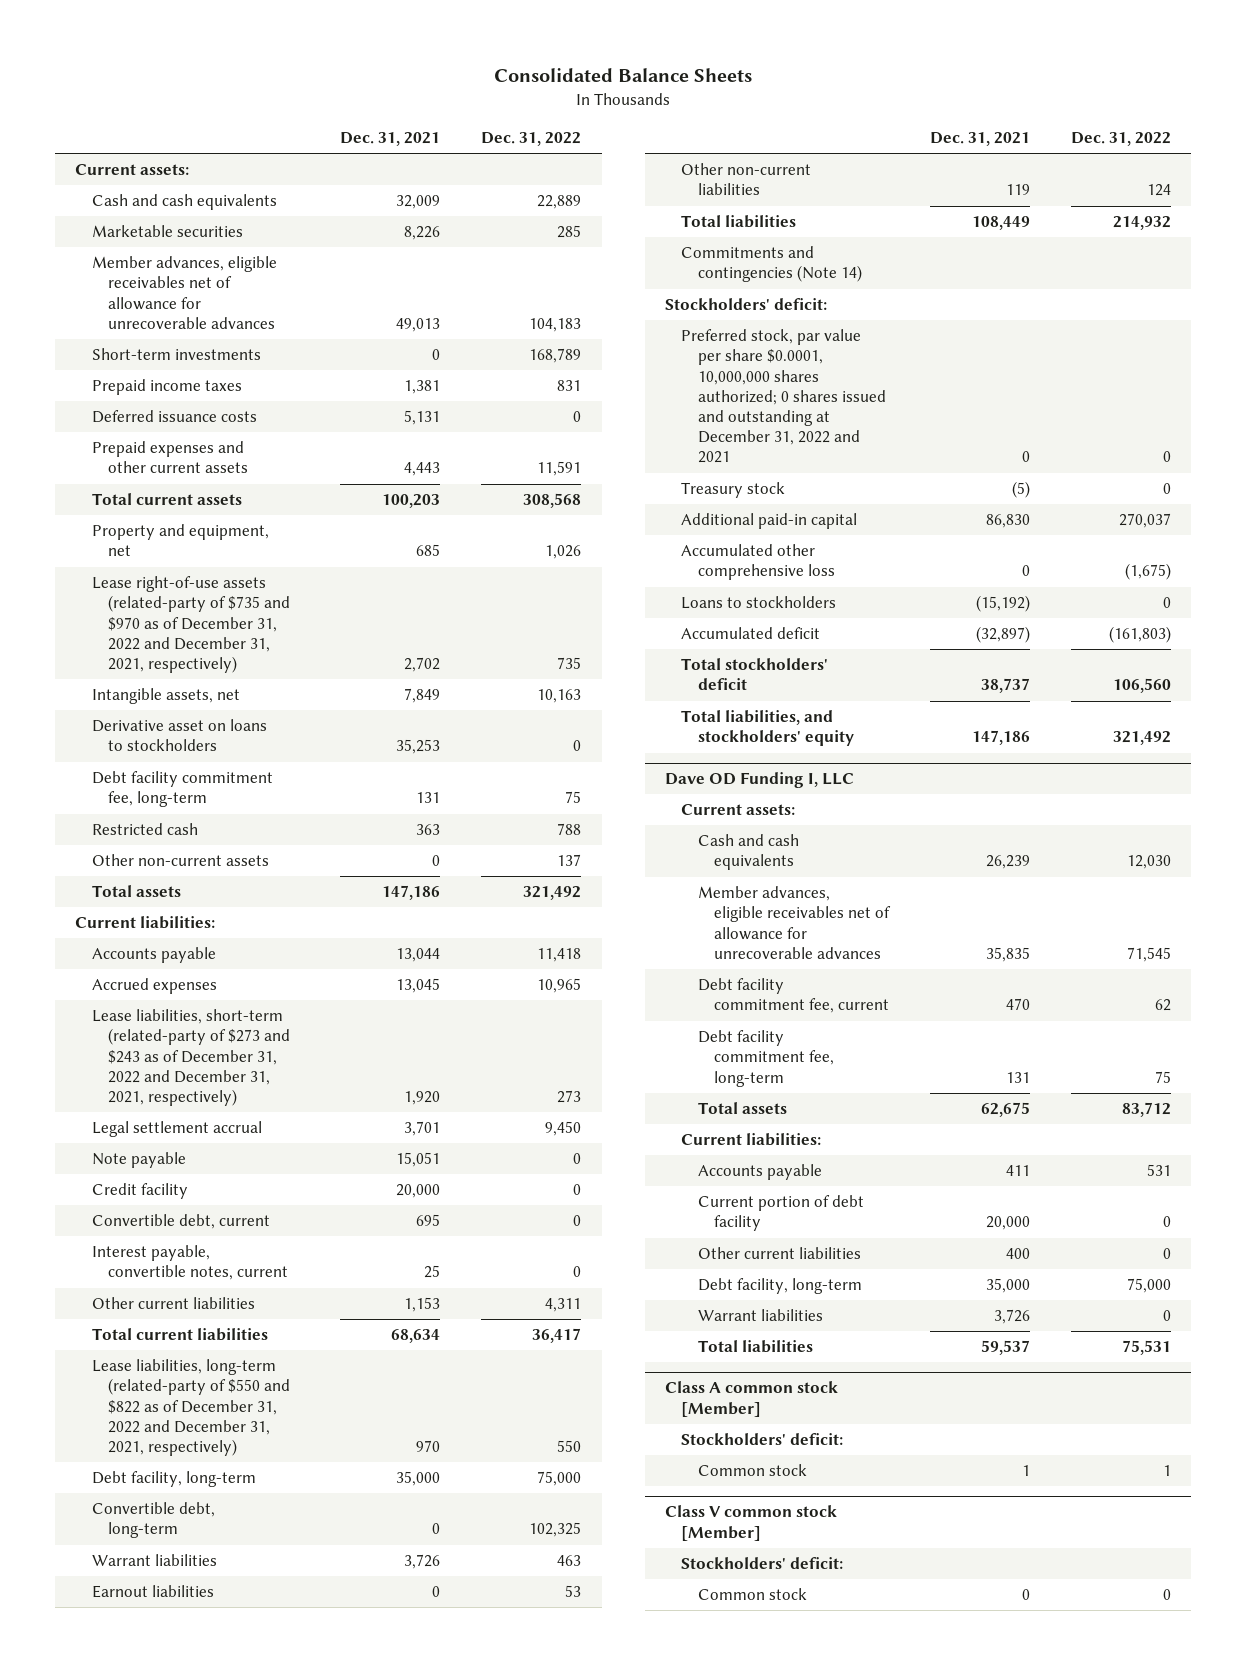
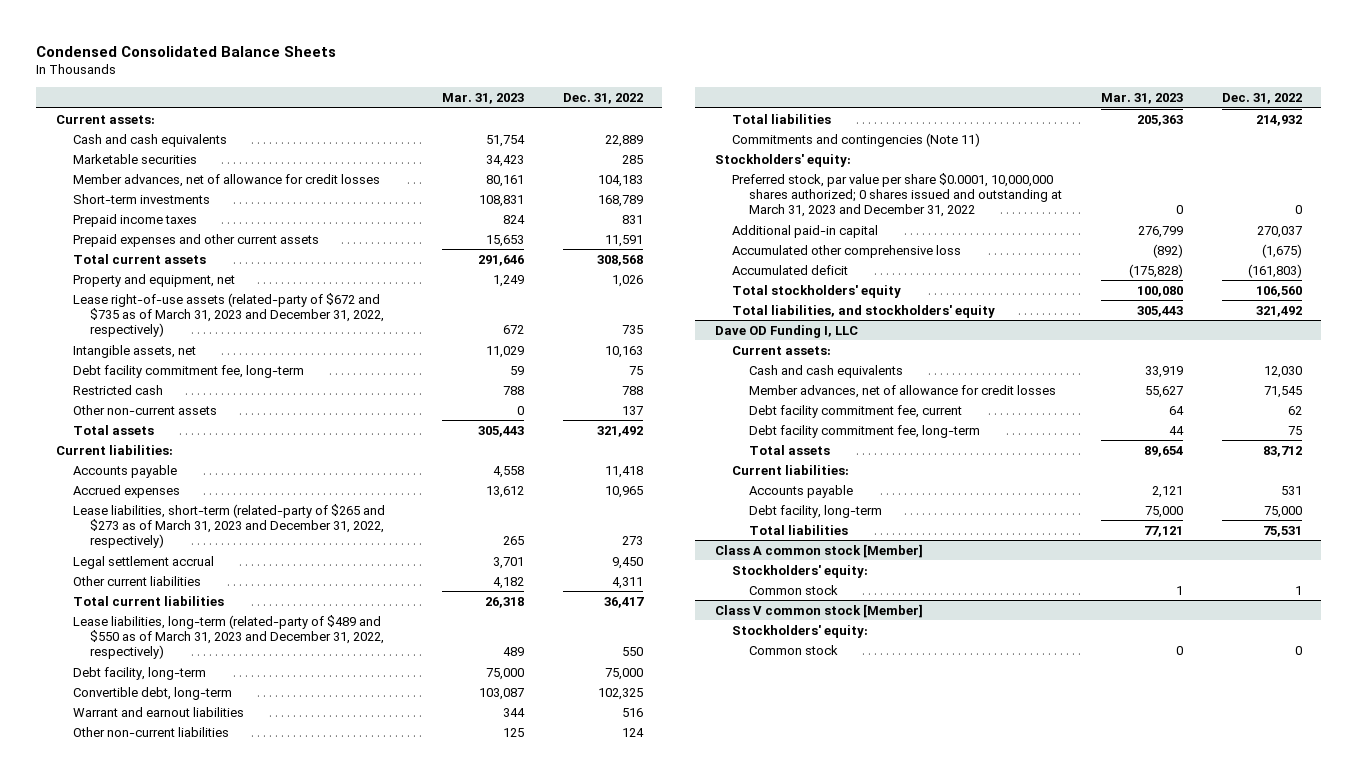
- Consolidated Balance Sheets
+ Condensed Consolidated Balance Sheets
- | Dec. 31, 2021 | Dec. 31, 2022
+ | Mar. 31, 2023 | Dec. 31, 2022
- Member advances, eligible receivables net of allowance for unrecoverable advances | 49,013 | 104,183
+ Member advances, net of allowance for credit losses | 80,161 | 104,183
- Deferred issuance costs | 5,131 | 0
- Lease right-of-use assets (related-party of $735 and $970 as of December 31, 2022 and December 31, 2021, respectively) | 2,702 | 735
+ Lease right-of-use assets (related-party of $672 and $735 as of March 31, 2023 and December 31, 2022, respectively) | 672 | 735
- Derivative asset on loans to stockholders | 35,253 | 0
- Lease liabilities, short-term (related-party of $273 and $243 as of December 31, 2022 and December 31, 2021, respectively) | 1,920 | 273
+ Lease liabilities, short-term (related-party of $265 and $273 as of March 31, 2023 and December 31, 2022, respectively) | 265 | 273
- Note payable | 15,051 | 0
- Credit facility | 20,000 | 0
- Convertible debt, current | 695 | 0
- Interest payable, convertible notes, current | 25 | 0
- Lease liabilities, long-term (related-party of $550 and $822 as of December 31, 2022 and December 31, 2021, respectively) | 970 | 550
+ Lease liabilities, long-term (related-party of $489 and $550 as of March 31, 2023 and December 31, 2022, respectively) | 489 | 550
- Warrant liabilities | 3,726 | 463
- Earnout liabilities | 0 | 53
+ Warrant and earnout liabilities | 344 | 516
- Commitments and contingencies (Note 14)
- Stockholders' deficit:
- Preferred stock, par value per share $0.0001, 10,000,000 shares authorized; 0 shares issued and outstanding at December 31, 2022 and 2021 | 0 | 0
- Treasury stock | (5) | 0
+ Commitments and contingencies (Note 11)
+ Stockholders' equity:
+ Preferred stock, par value per share $0.0001, 10,000,000 shares authorized; 0 shares issued and outstanding at March 31, 2023 and December 31, 2022 | 0 | 0
- Loans to stockholders | (15,192) | 0
- Total stockholders' deficit | 38,737 | 106,560
+ Total stockholders' equity | 100,080 | 106,560
@ Dave OD Funding I, LLC
- Member advances, eligible receivables net of allowance for unrecoverable advances | 35,835 | 71,545
+ Member advances, net of allowance for credit losses | 55,627 | 71,545
- Current portion of debt facility | 20,000 | 0
- Other current liabilities | 400 | 0
- Warrant liabilities | 3,726 | 0
@ Class A common stock [Member]
- Stockholders' deficit:
+ Stockholders' equity:
@ Class V common stock [Member]
- Stockholders' deficit:
+ Stockholders' equity:

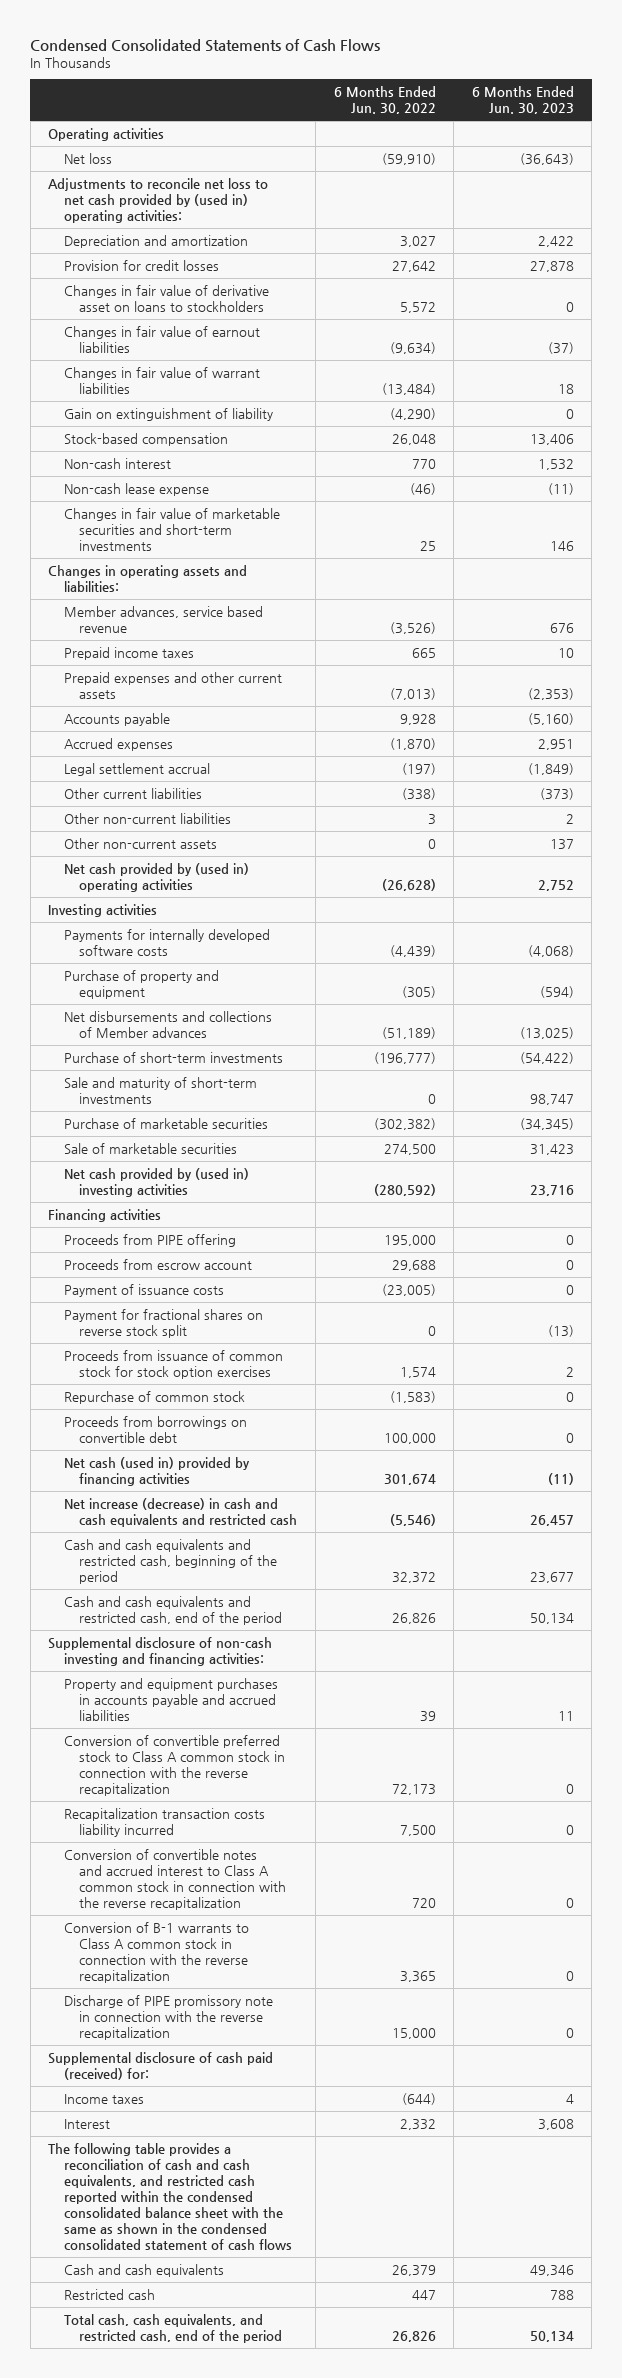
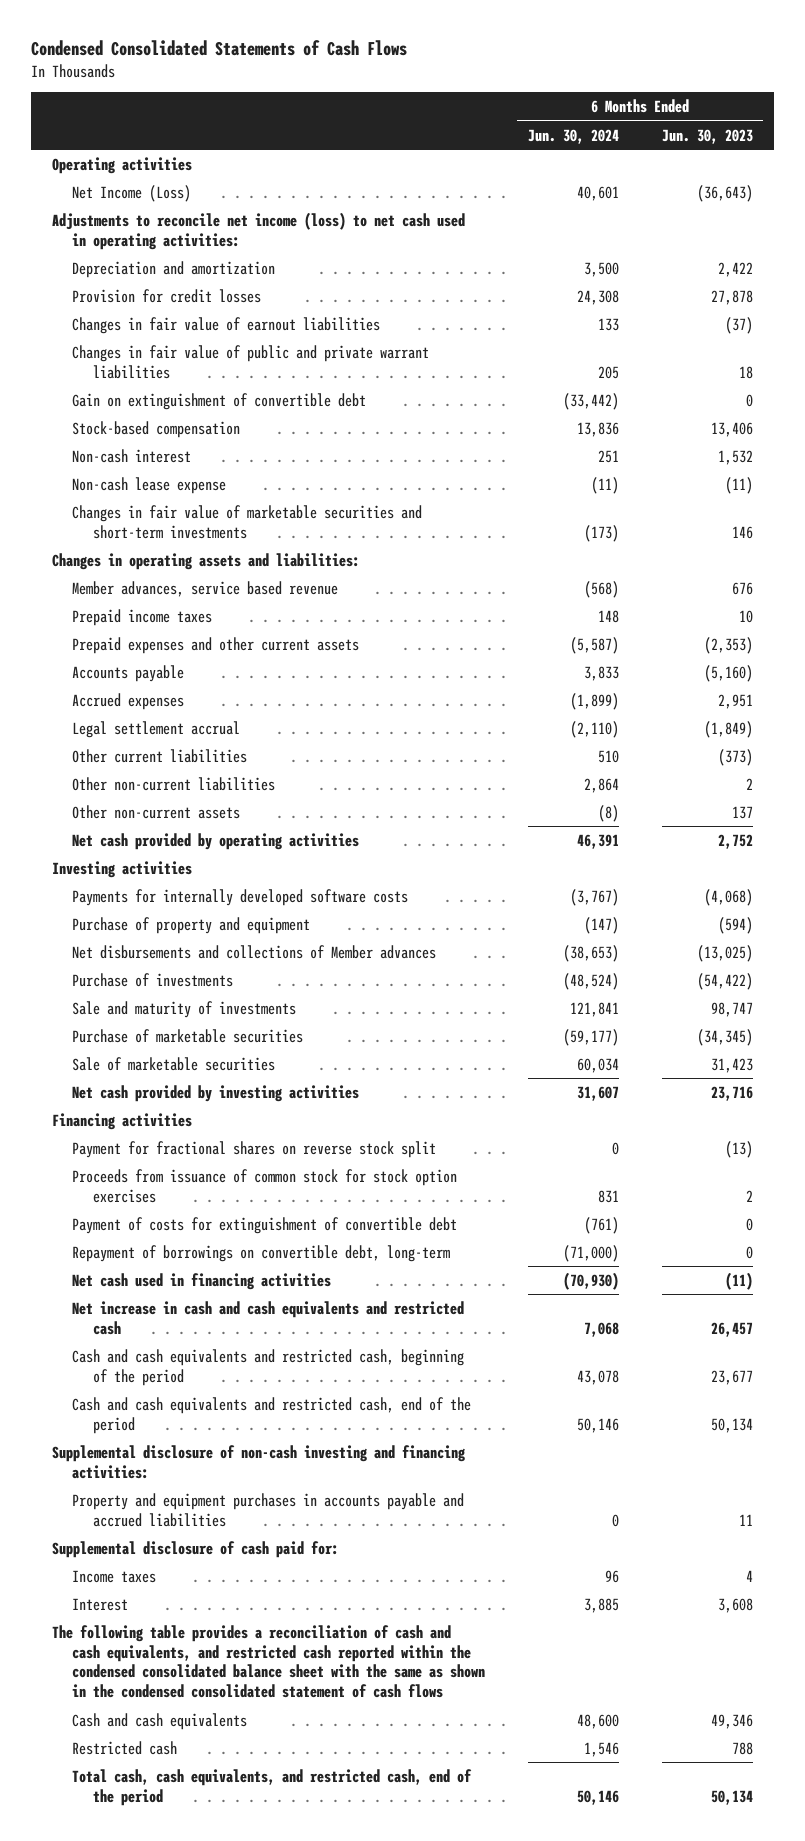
- | 6 Months Ended Jun. 30, 2022 | 6 Months Ended Jun. 30, 2023
+ | 6 Months Ended Jun. 30, 2024 | 6 Months Ended Jun. 30, 2023
- Net loss | (59,910) | (36,643)
- Adjustments to reconcile net loss to net cash provided by (used in) operating activities:
+ Net Income (Loss) | 40,601 | (36,643)
+ Adjustments to reconcile net income (loss) to net cash used in operating activities:
- Changes in fair value of derivative asset on loans to stockholders | 5,572 | 0
- Changes in fair value of warrant liabilities | (13,484) | 18
- Gain on extinguishment of liability | (4,290) | 0
+ Changes in fair value of public and private warrant liabilities | 205 | 18
+ Gain on extinguishment of convertible debt | (33,442) | 0
- Net cash provided by (used in) operating activities | (26,628) | 2,752
+ Net cash provided by operating activities | 46,391 | 2,752
- Purchase of short-term investments | (196,777) | (54,422)
- Sale and maturity of short-term investments | 0 | 98,747
+ Purchase of investments | (48,524) | (54,422)
+ Sale and maturity of investments | 121,841 | 98,747
- Net cash provided by (used in) investing activities | (280,592) | 23,716
+ Net cash provided by investing activities | 31,607 | 23,716
- Proceeds from PIPE offering | 195,000 | 0
- Proceeds from escrow account | 29,688 | 0
- Payment of issuance costs | (23,005) | 0
- Repurchase of common stock | (1,583) | 0
- Proceeds from borrowings on convertible debt | 100,000 | 0
- Net cash (used in) provided by financing activities | 301,674 | (11)
- Net increase (decrease) in cash and cash equivalents and restricted cash | (5,546) | 26,457
+ Payment of costs for extinguishment of convertible debt | (761) | 0
+ Repayment of borrowings on convertible debt, long-term | (71,000) | 0
+ Net cash used in financing activities | (70,930) | (11)
+ Net increase in cash and cash equivalents and restricted cash | 7,068 | 26,457
- Conversion of convertible preferred stock to Class A common stock in connection with the reverse recapitalization | 72,173 | 0
- Recapitalization transaction costs liability incurred | 7,500 | 0
- Conversion of convertible notes and accrued interest to Class A common stock in connection with the reverse recapitalization | 720 | 0
- Conversion of B-1 warrants to Class A common stock in connection with the reverse recapitalization | 3,365 | 0
- Discharge of PIPE promissory note in connection with the reverse recapitalization | 15,000 | 0
- Supplemental disclosure of cash paid (received) for:
+ Supplemental disclosure of cash paid for:

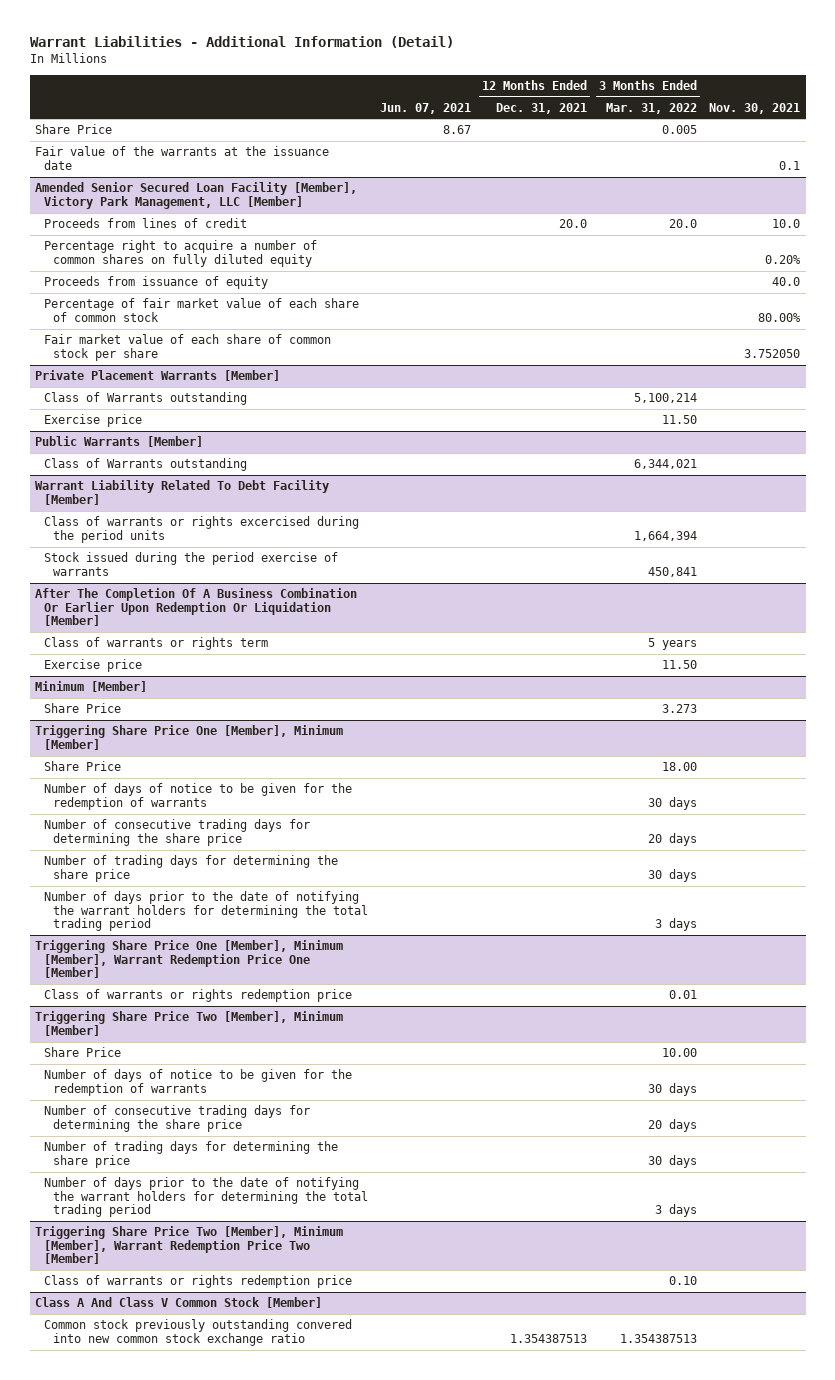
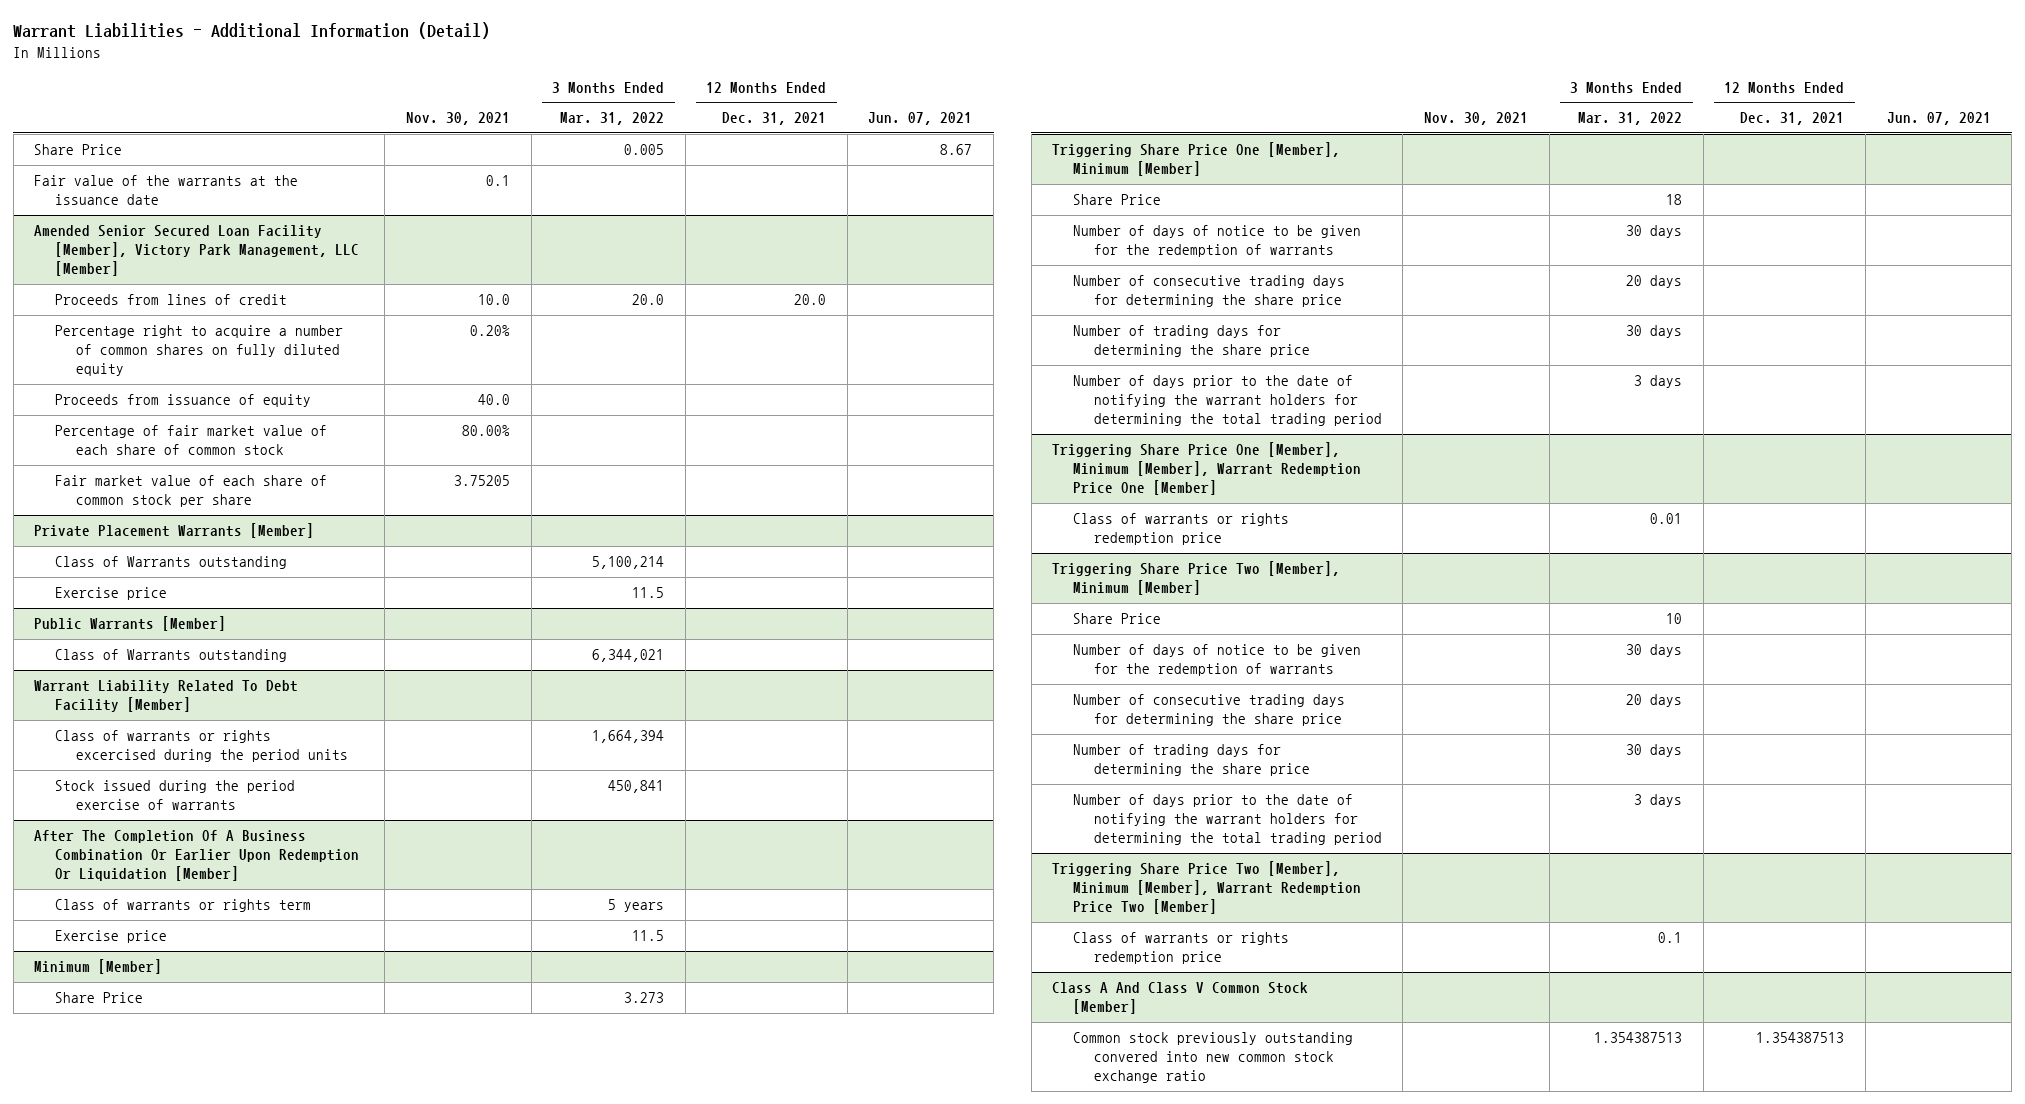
- | Jun. 07, 2021 | 12 Months Ended Dec. 31, 2021 | 3 Months Ended Mar. 31, 2022 | Nov. 30, 2021
+ | Nov. 30, 2021 | 3 Months Ended Mar. 31, 2022 | 12 Months Ended Dec. 31, 2021 | Jun. 07, 2021
@ Amended Senior Secured Loan Facility [Member], Victory Park Management, LLC [Member]
- Fair market value of each share of common stock per share | | | | 3.752050
+ Fair market value of each share of common stock per share | 3.75205 | | |
@ Private Placement Warrants [Member]
- Exercise price | | | 11.50 |
+ Exercise price | | 11.5 | |
@ After The Completion Of A Business Combination Or Earlier Upon Redemption Or Liquidation [Member]
- Exercise price | | | 11.50 |
+ Exercise price | | 11.5 | |
@ Triggering Share Price One [Member], Minimum [Member]
- Share Price | | | 18.00 |
+ Share Price | | 18 | |
@ Triggering Share Price Two [Member], Minimum [Member]
- Share Price | | | 10.00 |
+ Share Price | | 10 | |
@ Triggering Share Price Two [Member], Minimum [Member], Warrant Redemption Price Two [Member]
- Class of warrants or rights redemption price | | | 0.10 |
+ Class of warrants or rights redemption price | | 0.1 | |

